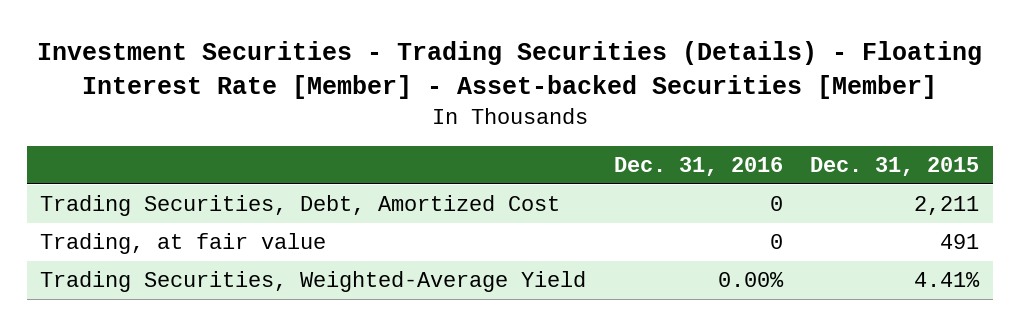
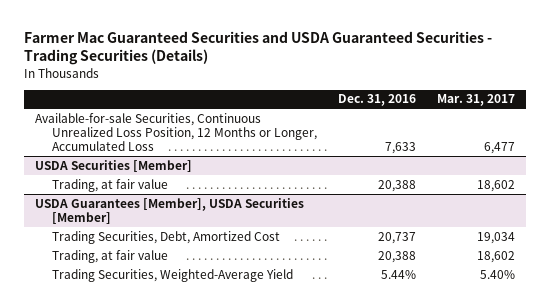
- Investment Securities - Trading Securities (Details) - Floating Interest Rate [Member] - Asset-backed Securities [Member]
+ Farmer Mac Guaranteed Securities and USDA Guaranteed Securities - Trading Securities (Details)
- | Dec. 31, 2016 | Dec. 31, 2015
+ | Dec. 31, 2016 | Mar. 31, 2017
- Trading Securities, Debt, Amortized Cost | 0 | 2,211
- Trading, at fair value | 0 | 491
- Trading Securities, Weighted-Average Yield | 0.00% | 4.41%
+ Available-for-sale Securities, Continuous Unrealized Loss Position, 12 Months or Longer, Accumulated Loss | 7,633 | 6,477
+ USDA Securities [Member]
+ Trading, at fair value | 20,388 | 18,602
+ USDA Guarantees [Member], USDA Securities [Member]
+ Trading Securities, Debt, Amortized Cost | 20,737 | 19,034
+ Trading, at fair value | 20,388 | 18,602
+ Trading Securities, Weighted-Average Yield | 5.44% | 5.40%

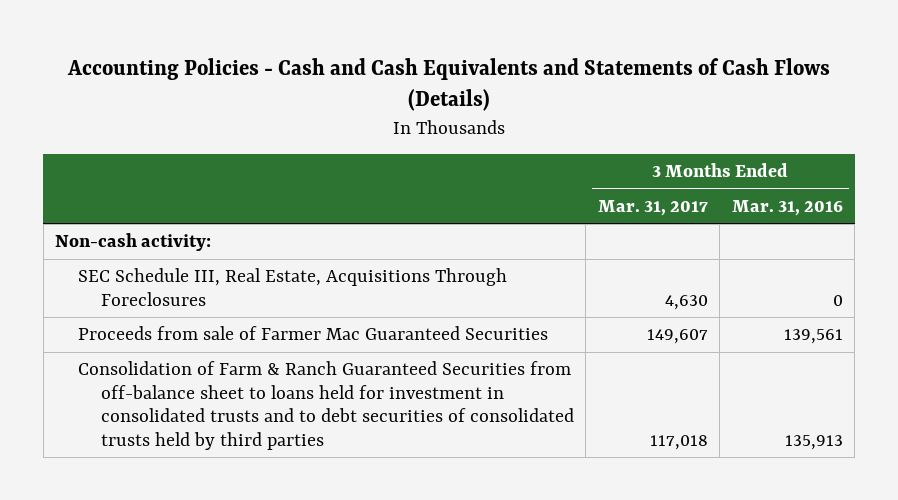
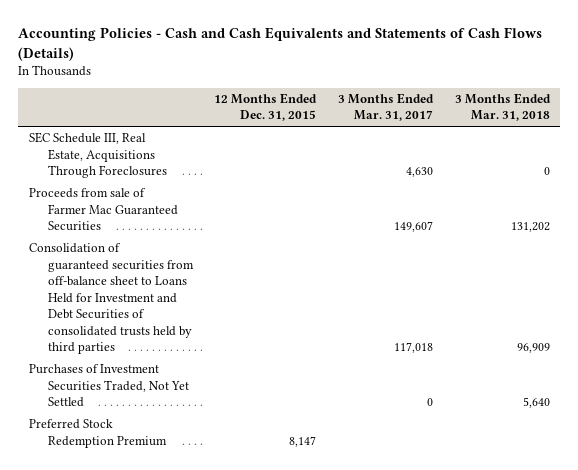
- | 3 Months Ended Mar. 31, 2017 | 3 Months Ended Mar. 31, 2016
+ | 12 Months Ended Dec. 31, 2015 | 3 Months Ended Mar. 31, 2017 | 3 Months Ended Mar. 31, 2018
- Non-cash activity:
- Consolidation of Farm & Ranch Guaranteed Securities from off-balance sheet to loans held for investment in consolidated trusts and to debt securities of consolidated trusts held by third parties | 117,018 | 135,913
+ Consolidation of guaranteed securities from off-balance sheet to Loans Held for Investment and Debt Securities of consolidated trusts held by third parties | | 117,018 | 96,909
+ Purchases of Investment Securities Traded, Not Yet Settled | | 0 | 5,640
+ Preferred Stock Redemption Premium | 8,147 | |

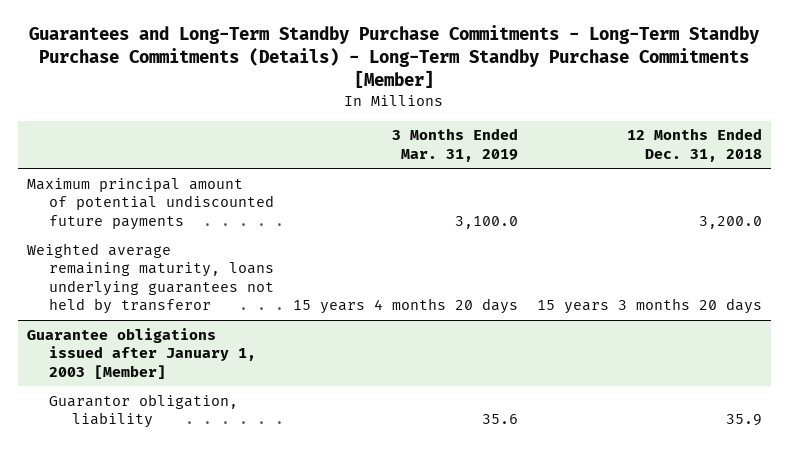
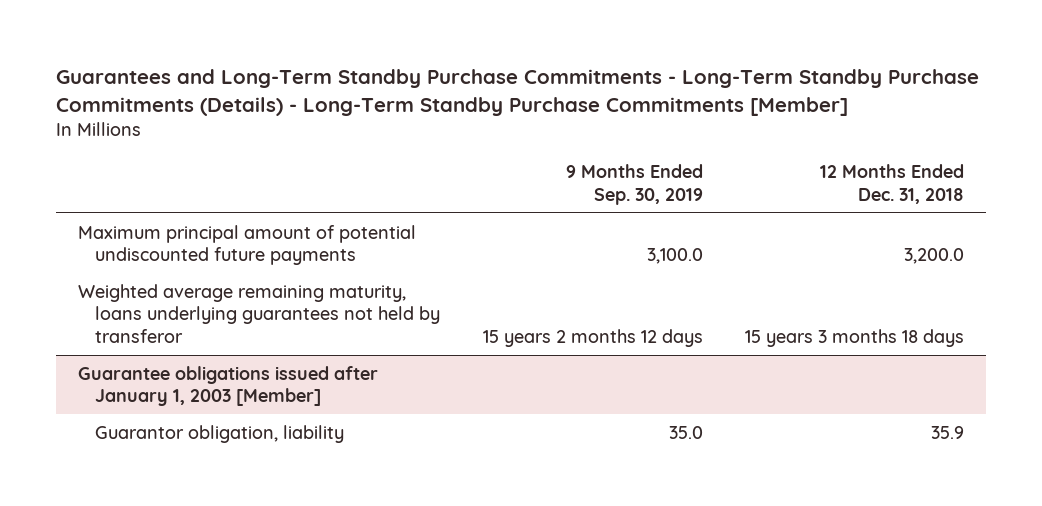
- | 3 Months Ended Mar. 31, 2019 | 12 Months Ended Dec. 31, 2018
+ | 9 Months Ended Sep. 30, 2019 | 12 Months Ended Dec. 31, 2018
- Weighted average remaining maturity, loans underlying guarantees not held by transferor | 15 years 4 months 20 days | 15 years 3 months 20 days
+ Weighted average remaining maturity, loans underlying guarantees not held by transferor | 15 years 2 months 12 days | 15 years 3 months 18 days

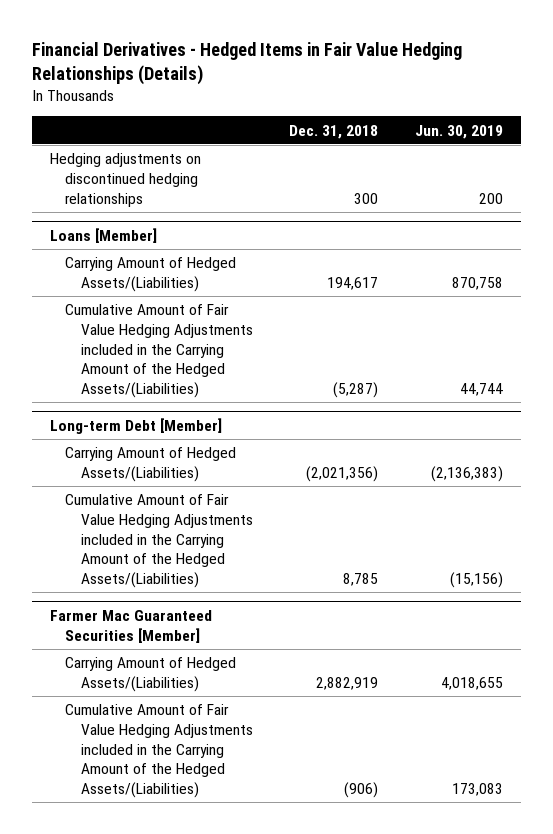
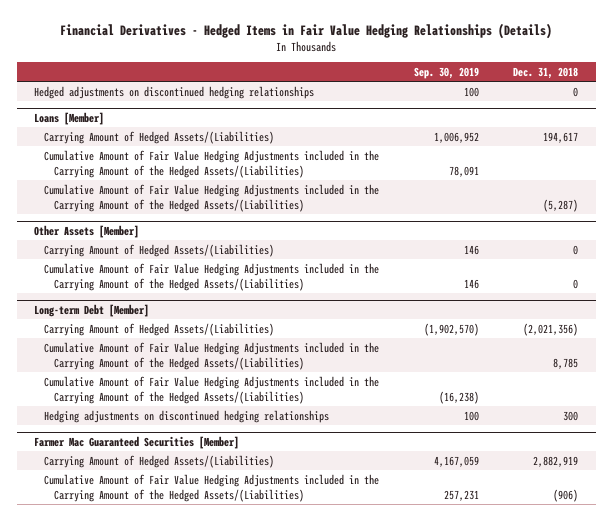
- | Dec. 31, 2018 | Jun. 30, 2019
+ | Sep. 30, 2019 | Dec. 31, 2018
- Hedging adjustments on discontinued hedging relationships | 300 | 200
+ Hedged adjustments on discontinued hedging relationships | 100 | 0
@ Loans [Member]
+ Cumulative Amount of Fair Value Hedging Adjustments included in the Carrying Amount of the Hedged Assets/(Liabilities) | 78,091 |
+ Other Assets [Member]
+ Carrying Amount of Hedged Assets/(Liabilities) | 146 | 0
+ Cumulative Amount of Fair Value Hedging Adjustments included in the Carrying Amount of the Hedged Assets/(Liabilities) | 146 | 0
@ Long-term Debt [Member]
+ Cumulative Amount of Fair Value Hedging Adjustments included in the Carrying Amount of the Hedged Assets/(Liabilities) | (16,238) |
+ Hedging adjustments on discontinued hedging relationships | 100 | 300

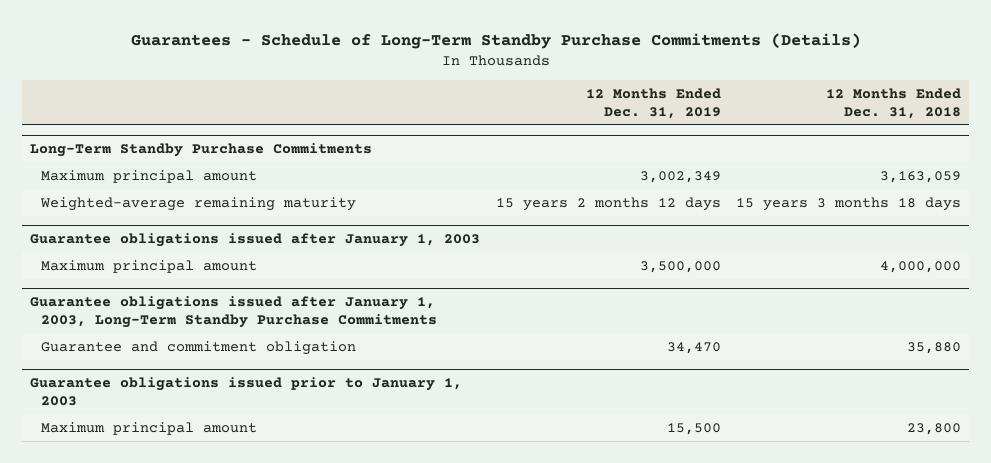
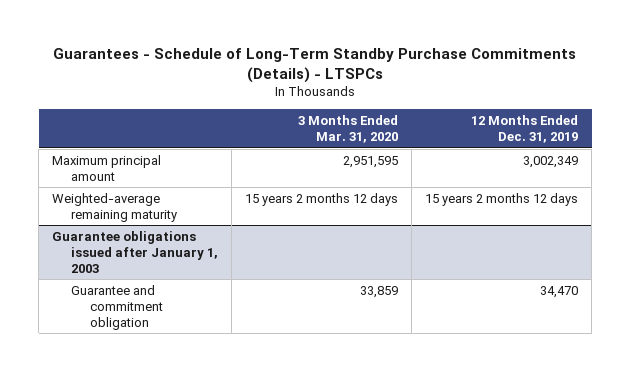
- Guarantees - Schedule of Long-Term Standby Purchase Commitments (Details)
+ Guarantees - Schedule of Long-Term Standby Purchase Commitments (Details) - LTSPCs
- | 12 Months Ended Dec. 31, 2019 | 12 Months Ended Dec. 31, 2018
+ | 3 Months Ended Mar. 31, 2020 | 12 Months Ended Dec. 31, 2019
- Long-Term Standby Purchase Commitments
@ Guarantee obligations issued after January 1, 2003
- Maximum principal amount | 3,500,000 | 4,000,000
- Guarantee obligations issued after January 1, 2003, Long-Term Standby Purchase Commitments
- Guarantee obligations issued prior to January 1, 2003
- Maximum principal amount | 15,500 | 23,800

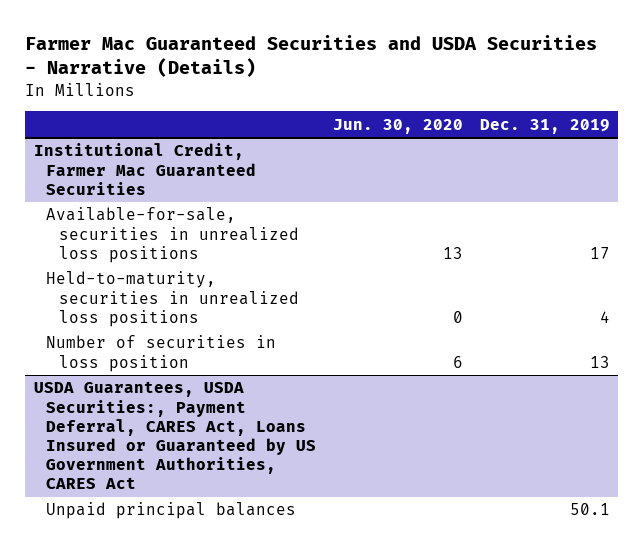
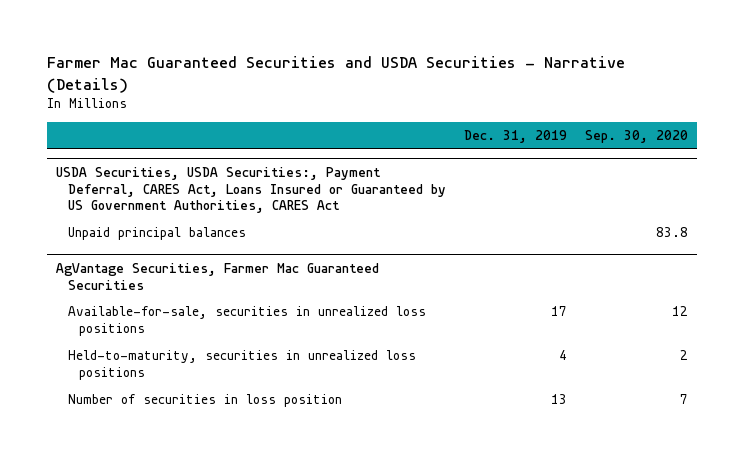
- | Jun. 30, 2020 | Dec. 31, 2019
+ | Dec. 31, 2019 | Sep. 30, 2020
- Institutional Credit, Farmer Mac Guaranteed Securities
+ USDA Securities, USDA Securities:, Payment Deferral, CARES Act, Loans Insured or Guaranteed by US Government Authorities, CARES Act
+ Unpaid principal balances | | 83.8
+ AgVantage Securities, Farmer Mac Guaranteed Securities
- USDA Guarantees, USDA Securities:, Payment Deferral, CARES Act, Loans Insured or Guaranteed by US Government Authorities, CARES Act
- Unpaid principal balances | | 50.1

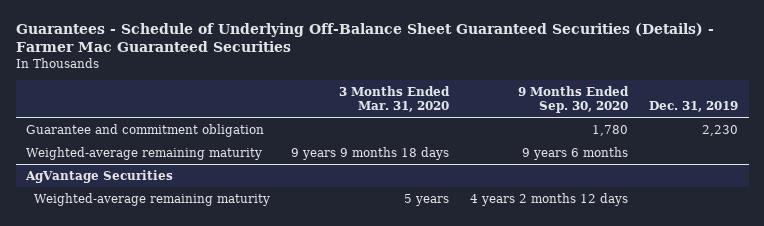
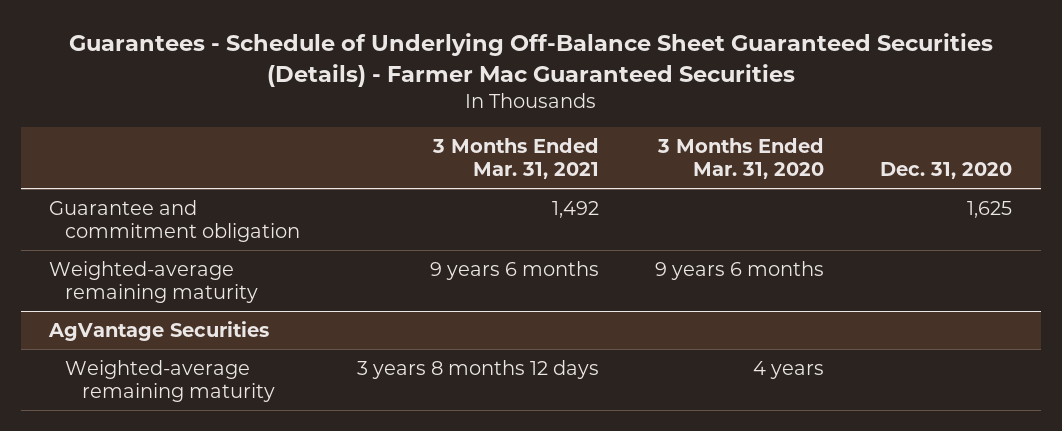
- | 3 Months Ended Mar. 31, 2020 | 9 Months Ended Sep. 30, 2020 | Dec. 31, 2019
+ | 3 Months Ended Mar. 31, 2021 | 3 Months Ended Mar. 31, 2020 | Dec. 31, 2020
- Weighted-average remaining maturity | 9 years 9 months 18 days | 9 years 6 months |
+ Weighted-average remaining maturity | 9 years 6 months | 9 years 6 months |
@ AgVantage Securities
- Weighted-average remaining maturity | 5 years | 4 years 2 months 12 days |
+ Weighted-average remaining maturity | 3 years 8 months 12 days | 4 years |

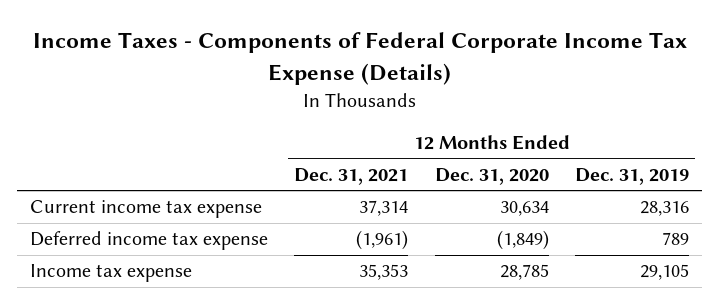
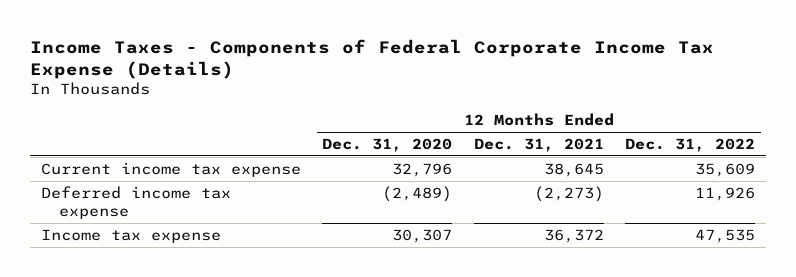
- | 12 Months Ended Dec. 31, 2021 | 12 Months Ended Dec. 31, 2020 | 12 Months Ended Dec. 31, 2019
+ | 12 Months Ended Dec. 31, 2020 | 12 Months Ended Dec. 31, 2021 | 12 Months Ended Dec. 31, 2022
- Current income tax expense | 37,314 | 30,634 | 28,316
- Deferred income tax expense | (1,961) | (1,849) | 789
- Income tax expense | 35,353 | 28,785 | 29,105
+ Current income tax expense | 32,796 | 38,645 | 35,609
+ Deferred income tax expense | (2,489) | (2,273) | 11,926
+ Income tax expense | 30,307 | 36,372 | 47,535

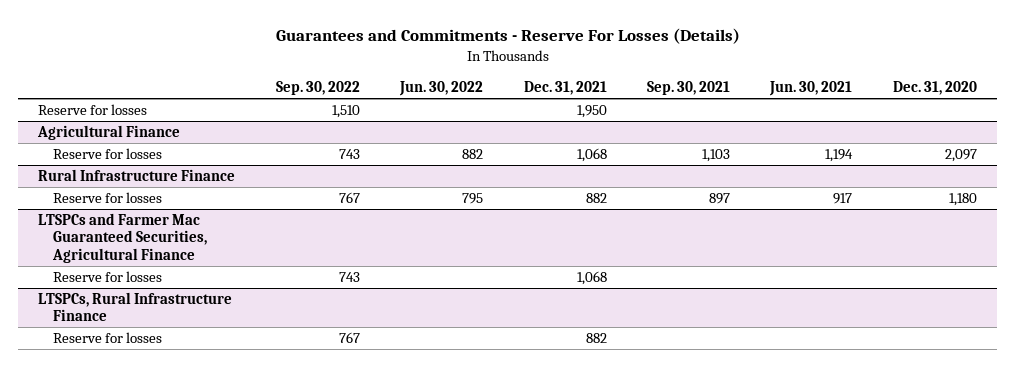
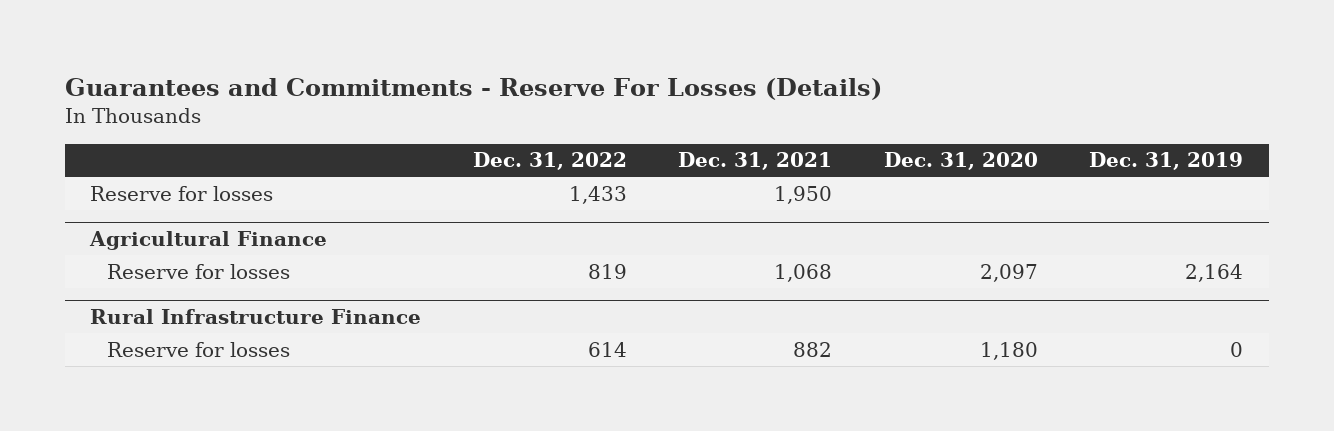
- | Sep. 30, 2022 | Jun. 30, 2022 | Dec. 31, 2021 | Sep. 30, 2021 | Jun. 30, 2021 | Dec. 31, 2020
+ | Dec. 31, 2022 | Dec. 31, 2021 | Dec. 31, 2020 | Dec. 31, 2019
- LTSPCs and Farmer Mac Guaranteed Securities, Agricultural Finance
- Reserve for losses | 743 | | 1,068 | | |
- LTSPCs, Rural Infrastructure Finance
- Reserve for losses | 767 | | 882 | | |

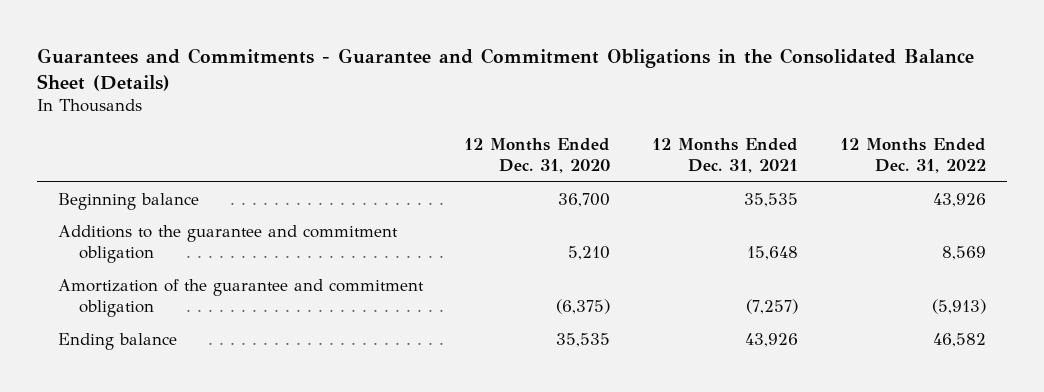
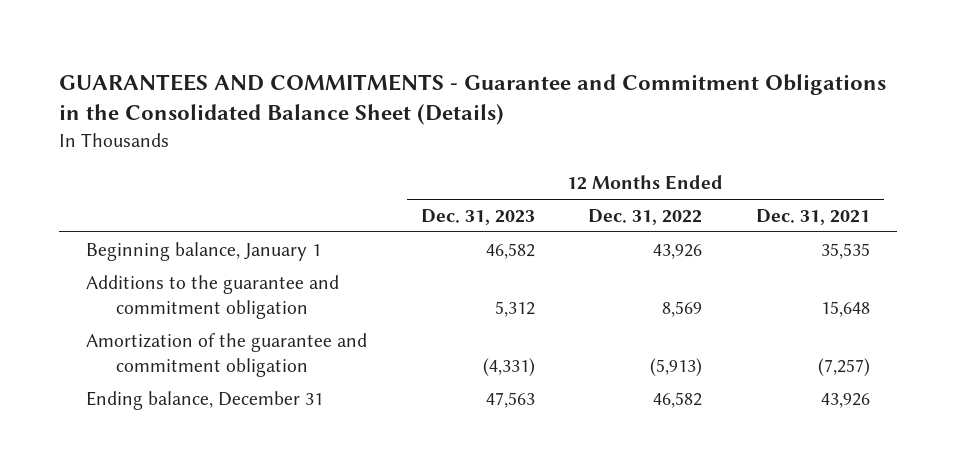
- Guarantees and Commitments - Guarantee and Commitment Obligations in the Consolidated Balance Sheet (Details)
+ GUARANTEES AND COMMITMENTS - Guarantee and Commitment Obligations in the Consolidated Balance Sheet (Details)
- | 12 Months Ended Dec. 31, 2020 | 12 Months Ended Dec. 31, 2021 | 12 Months Ended Dec. 31, 2022
+ | 12 Months Ended Dec. 31, 2023 | 12 Months Ended Dec. 31, 2022 | 12 Months Ended Dec. 31, 2021
- Beginning balance | 36,700 | 35,535 | 43,926
+ Beginning balance, January 1 | 46,582 | 43,926 | 35,535
- Ending balance | 35,535 | 43,926 | 46,582
+ Ending balance, December 31 | 47,563 | 46,582 | 43,926

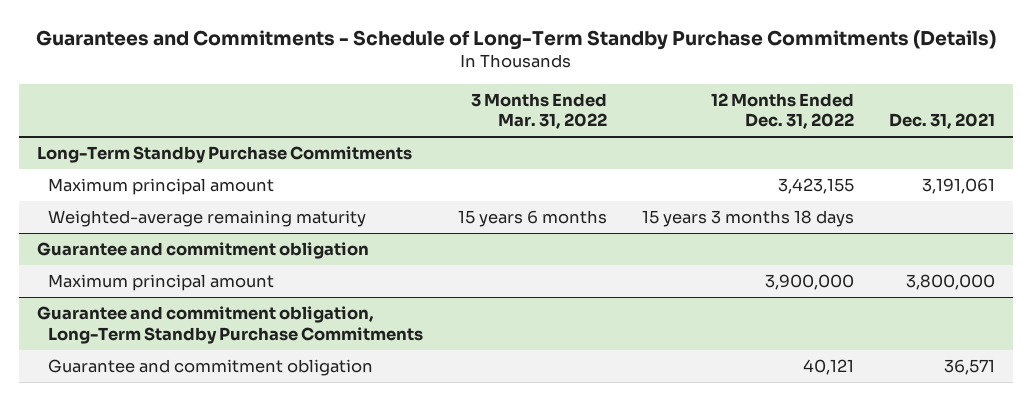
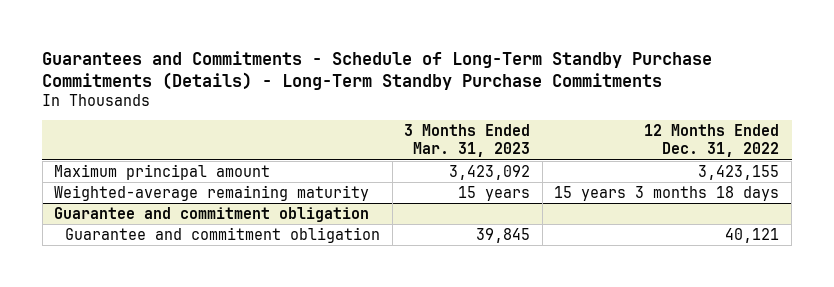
- Guarantees and Commitments - Schedule of Long-Term Standby Purchase Commitments (Details)
+ Guarantees and Commitments - Schedule of Long-Term Standby Purchase Commitments (Details) - Long-Term Standby Purchase Commitments
- | 3 Months Ended Mar. 31, 2022 | 12 Months Ended Dec. 31, 2022 | Dec. 31, 2021
+ | 3 Months Ended Mar. 31, 2023 | 12 Months Ended Dec. 31, 2022
- Long-Term Standby Purchase Commitments
@ Guarantee and commitment obligation
- Maximum principal amount | | 3,900,000 | 3,800,000
- Guarantee and commitment obligation, Long-Term Standby Purchase Commitments

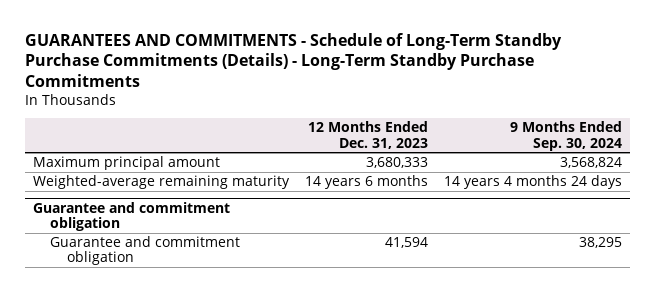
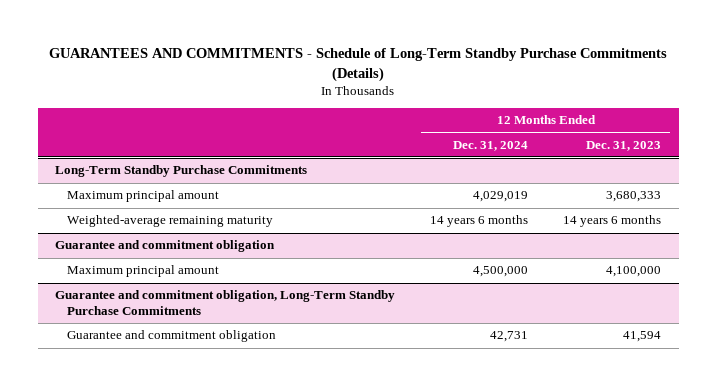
- GUARANTEES AND COMMITMENTS - Schedule of Long-Term Standby Purchase Commitments (Details) - Long-Term Standby Purchase Commitments
+ GUARANTEES AND COMMITMENTS - Schedule of Long-Term Standby Purchase Commitments (Details)
- | 12 Months Ended Dec. 31, 2023 | 9 Months Ended Sep. 30, 2024
+ | 12 Months Ended Dec. 31, 2024 | 12 Months Ended Dec. 31, 2023
+ Long-Term Standby Purchase Commitments
@ Guarantee and commitment obligation
+ Maximum principal amount | 4,500,000 | 4,100,000
+ Guarantee and commitment obligation, Long-Term Standby Purchase Commitments

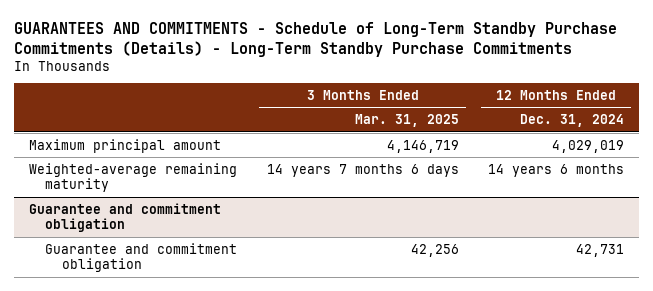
- GUARANTEES AND COMMITMENTS - Schedule of Long-Term Standby Purchase Commitments (Details)
+ GUARANTEES AND COMMITMENTS - Schedule of Long-Term Standby Purchase Commitments (Details) - Long-Term Standby Purchase Commitments
- | 12 Months Ended Dec. 31, 2024 | 12 Months Ended Dec. 31, 2023
+ | 3 Months Ended Mar. 31, 2025 | 12 Months Ended Dec. 31, 2024
- Long-Term Standby Purchase Commitments
@ Guarantee and commitment obligation
- Maximum principal amount | 4,500,000 | 4,100,000
- Guarantee and commitment obligation, Long-Term Standby Purchase Commitments

